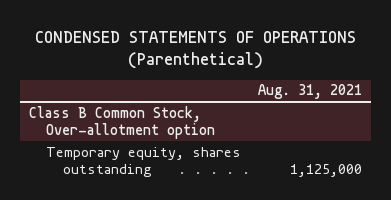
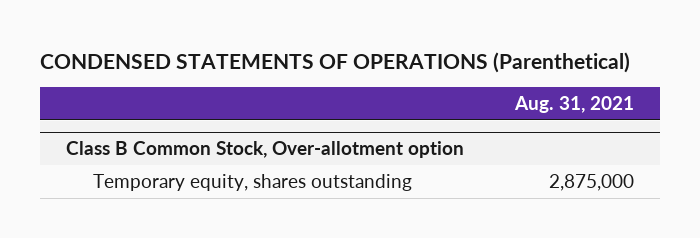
@ Class B Common Stock, Over-allotment option
- Temporary equity, shares outstanding | 1,125,000
+ Temporary equity, shares outstanding | 2,875,000

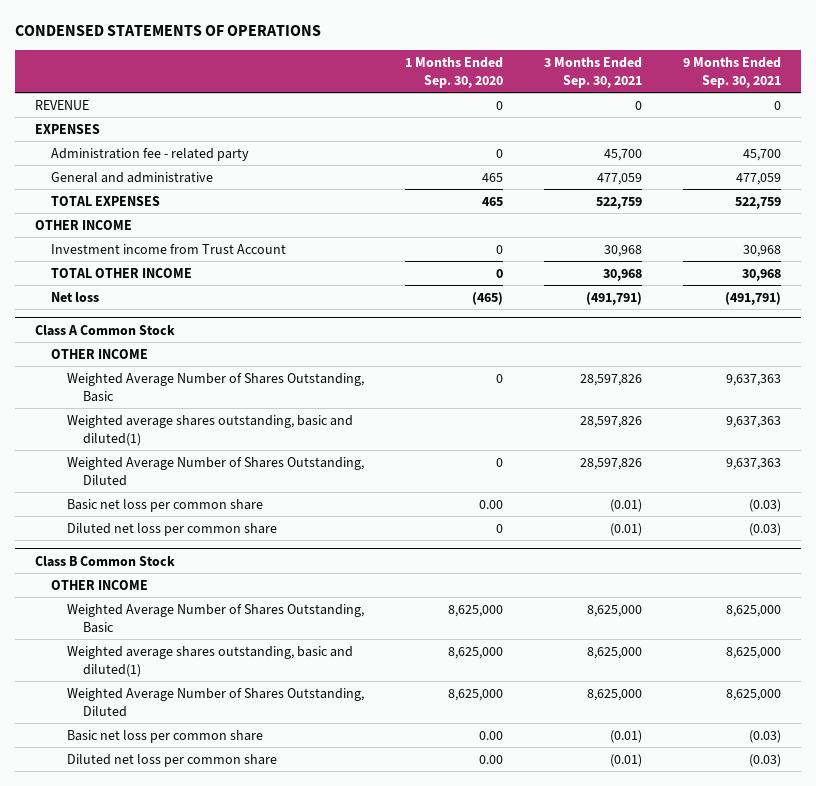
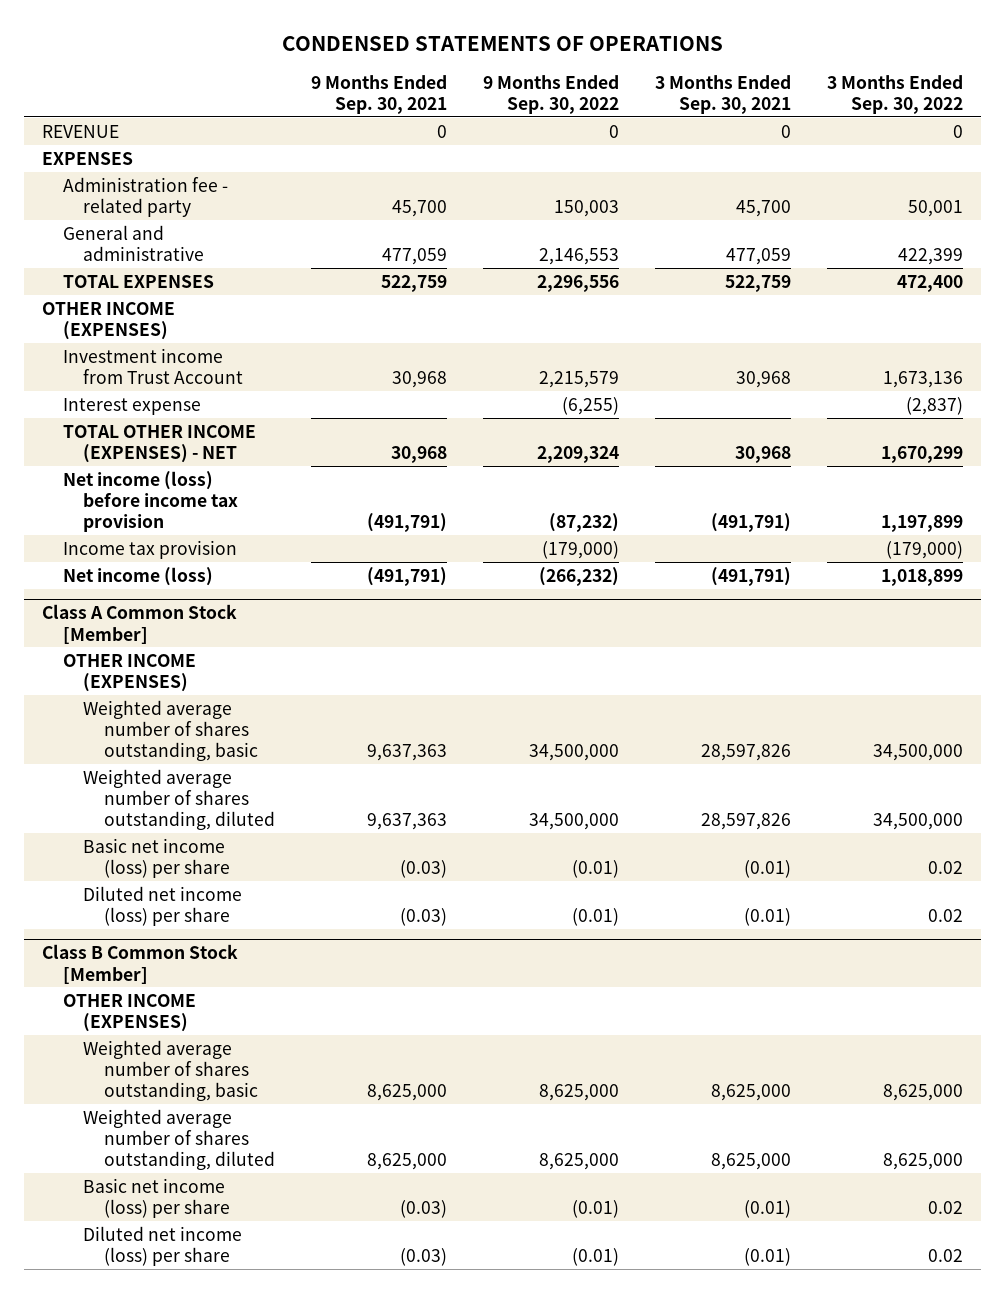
- | 1 Months Ended Sep. 30, 2020 | 3 Months Ended Sep. 30, 2021 | 9 Months Ended Sep. 30, 2021
+ | 9 Months Ended Sep. 30, 2021 | 9 Months Ended Sep. 30, 2022 | 3 Months Ended Sep. 30, 2021 | 3 Months Ended Sep. 30, 2022
- OTHER INCOME
+ OTHER INCOME (EXPENSES)
- TOTAL OTHER INCOME | 0 | 30,968 | 30,968
- Net loss | (465) | (491,791) | (491,791)
- Class A Common Stock
- OTHER INCOME
- Weighted Average Number of Shares Outstanding, Basic | 0 | 28,597,826 | 9,637,363
- Weighted average shares outstanding, basic and diluted(1) | | 28,597,826 | 9,637,363
- Weighted Average Number of Shares Outstanding, Diluted | 0 | 28,597,826 | 9,637,363
- Basic net loss per common share | 0.00 | (0.01) | (0.03)
- Diluted net loss per common share | 0 | (0.01) | (0.03)
- Class B Common Stock
- OTHER INCOME
- Weighted Average Number of Shares Outstanding, Basic | 8,625,000 | 8,625,000 | 8,625,000
- Weighted average shares outstanding, basic and diluted(1) | 8,625,000 | 8,625,000 | 8,625,000
- Weighted Average Number of Shares Outstanding, Diluted | 8,625,000 | 8,625,000 | 8,625,000
- Basic net loss per common share | 0.00 | (0.01) | (0.03)
- Diluted net loss per common share | 0.00 | (0.01) | (0.03)
+ Interest expense | | (6,255) | | (2,837)
+ TOTAL OTHER INCOME (EXPENSES) - NET | 30,968 | 2,209,324 | 30,968 | 1,670,299
+ Net income (loss) before income tax provision | (491,791) | (87,232) | (491,791) | 1,197,899
+ Income tax provision | | (179,000) | | (179,000)
+ Net income (loss) | (491,791) | (266,232) | (491,791) | 1,018,899
+ Class A Common Stock [Member]
+ OTHER INCOME (EXPENSES)
+ Weighted average number of shares outstanding, basic | 9,637,363 | 34,500,000 | 28,597,826 | 34,500,000
+ Weighted average number of shares outstanding, diluted | 9,637,363 | 34,500,000 | 28,597,826 | 34,500,000
+ Basic net income (loss) per share | (0.03) | (0.01) | (0.01) | 0.02
+ Diluted net income (loss) per share | (0.03) | (0.01) | (0.01) | 0.02
+ Class B Common Stock [Member]
+ OTHER INCOME (EXPENSES)
+ Weighted average number of shares outstanding, basic | 8,625,000 | 8,625,000 | 8,625,000 | 8,625,000
+ Weighted average number of shares outstanding, diluted | 8,625,000 | 8,625,000 | 8,625,000 | 8,625,000
+ Basic net income (loss) per share | (0.03) | (0.01) | (0.01) | 0.02
+ Diluted net income (loss) per share | (0.03) | (0.01) | (0.01) | 0.02

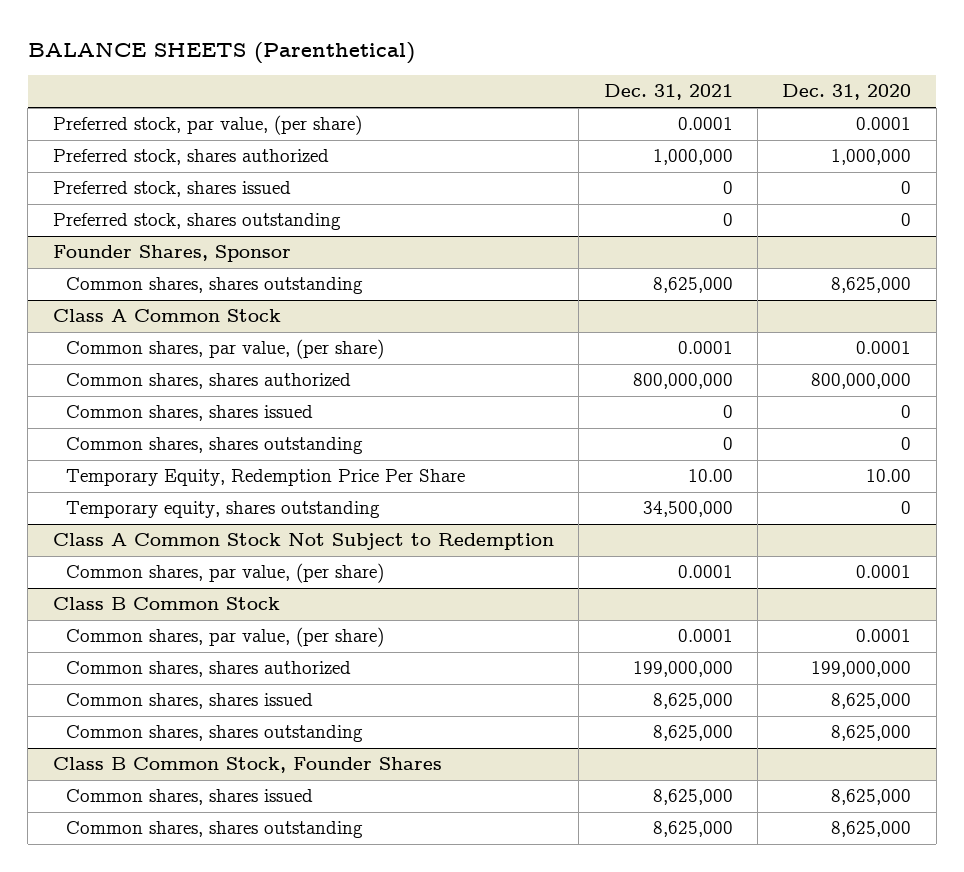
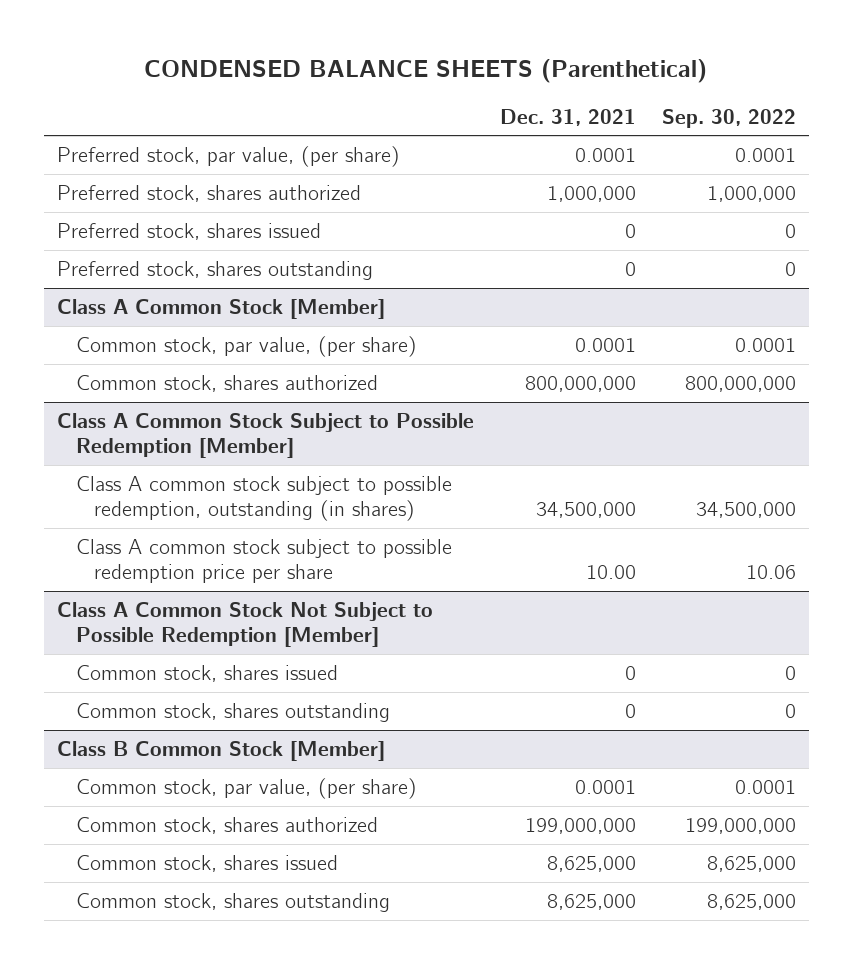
- BALANCE SHEETS (Parenthetical)
+ CONDENSED BALANCE SHEETS (Parenthetical)
- | Dec. 31, 2021 | Dec. 31, 2020
+ | Dec. 31, 2021 | Sep. 30, 2022
- Founder Shares, Sponsor
- Common shares, shares outstanding | 8,625,000 | 8,625,000
- Class A Common Stock
- Common shares, par value, (per share) | 0.0001 | 0.0001
- Common shares, shares authorized | 800,000,000 | 800,000,000
- Common shares, shares issued | 0 | 0
- Common shares, shares outstanding | 0 | 0
- Temporary Equity, Redemption Price Per Share | 10.00 | 10.00
- Temporary equity, shares outstanding | 34,500,000 | 0
- Class A Common Stock Not Subject to Redemption
- Common shares, par value, (per share) | 0.0001 | 0.0001
- Class B Common Stock
- Common shares, par value, (per share) | 0.0001 | 0.0001
- Common shares, shares authorized | 199,000,000 | 199,000,000
- Common shares, shares issued | 8,625,000 | 8,625,000
- Common shares, shares outstanding | 8,625,000 | 8,625,000
- Class B Common Stock, Founder Shares
- Common shares, shares issued | 8,625,000 | 8,625,000
- Common shares, shares outstanding | 8,625,000 | 8,625,000
+ Class A Common Stock [Member]
+ Common stock, par value, (per share) | 0.0001 | 0.0001
+ Common stock, shares authorized | 800,000,000 | 800,000,000
+ Class A Common Stock Subject to Possible Redemption [Member]
+ Class A common stock subject to possible redemption, outstanding (in shares) | 34,500,000 | 34,500,000
+ Class A common stock subject to possible redemption price per share | 10.00 | 10.06
+ Class A Common Stock Not Subject to Possible Redemption [Member]
+ Common stock, shares issued | 0 | 0
+ Common stock, shares outstanding | 0 | 0
+ Class B Common Stock [Member]
+ Common stock, par value, (per share) | 0.0001 | 0.0001
+ Common stock, shares authorized | 199,000,000 | 199,000,000
+ Common stock, shares issued | 8,625,000 | 8,625,000
+ Common stock, shares outstanding | 8,625,000 | 8,625,000

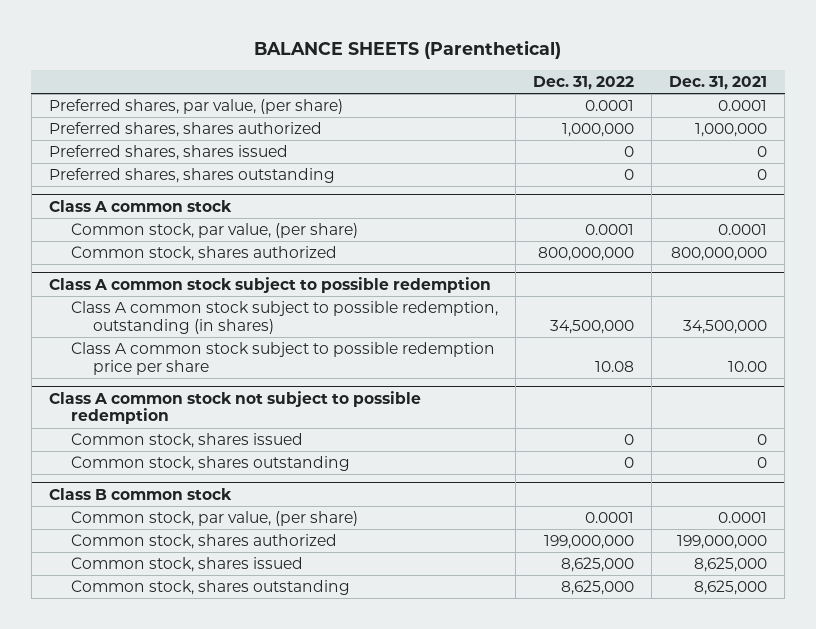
- CONDENSED BALANCE SHEETS (Parenthetical)
+ BALANCE SHEETS (Parenthetical)
- | Dec. 31, 2021 | Sep. 30, 2022
+ | Dec. 31, 2022 | Dec. 31, 2021
- Preferred stock, par value, (per share) | 0.0001 | 0.0001
- Preferred stock, shares authorized | 1,000,000 | 1,000,000
- Preferred stock, shares issued | 0 | 0
- Preferred stock, shares outstanding | 0 | 0
- Class A Common Stock [Member]
+ Preferred shares, par value, (per share) | 0.0001 | 0.0001
+ Preferred shares, shares authorized | 1,000,000 | 1,000,000
+ Preferred shares, shares issued | 0 | 0
+ Preferred shares, shares outstanding | 0 | 0
+ Class A common stock
- Class A Common Stock Subject to Possible Redemption [Member]
+ Class A common stock subject to possible redemption
- Class A Common Stock Not Subject to Possible Redemption [Member]
+ Class A common stock not subject to possible redemption
- Class B Common Stock [Member]
+ Class B common stock

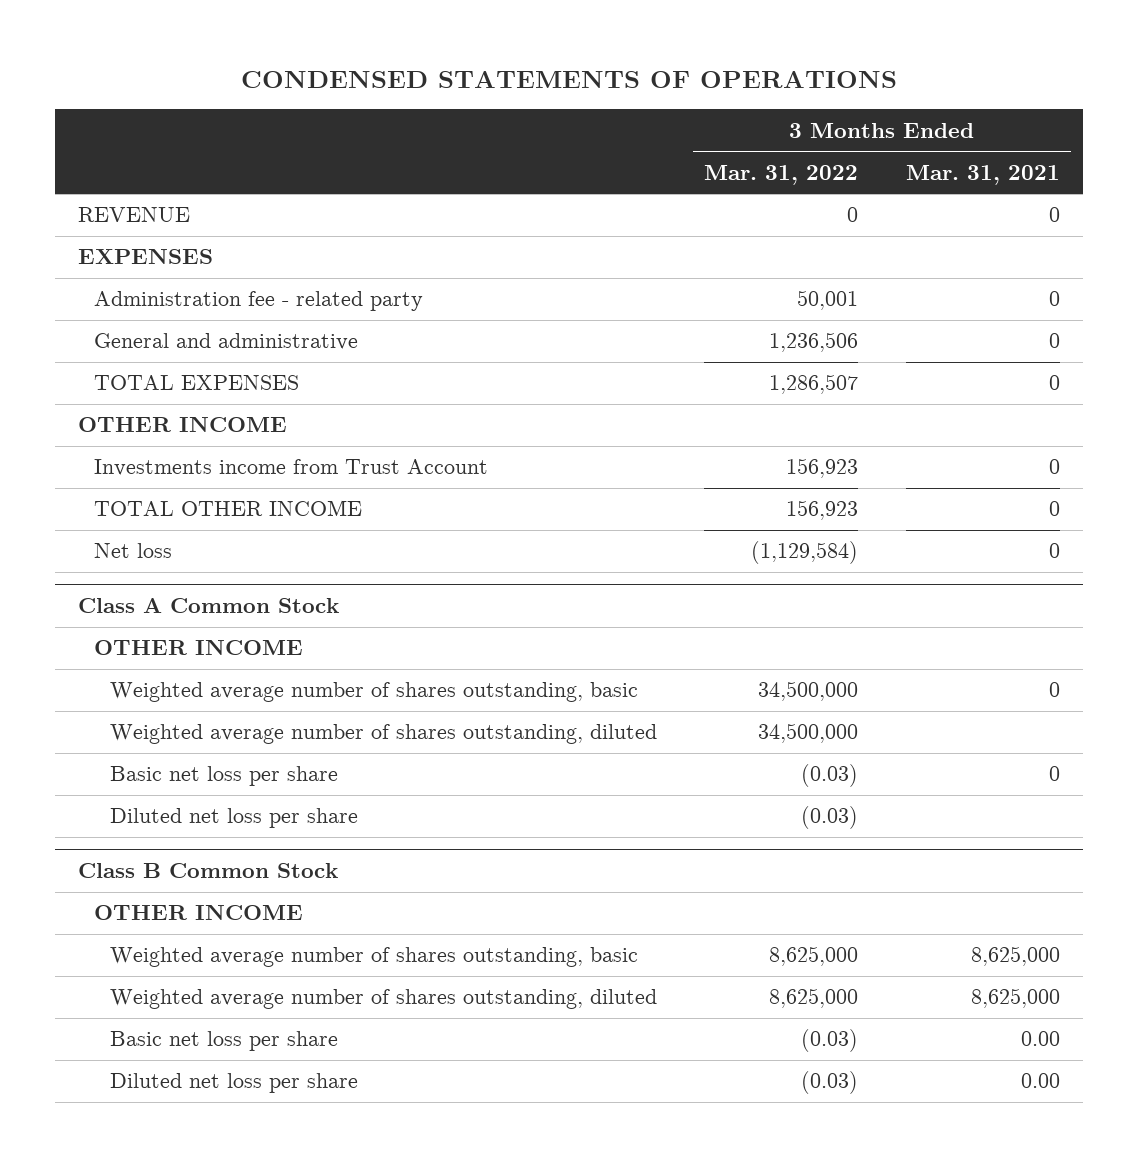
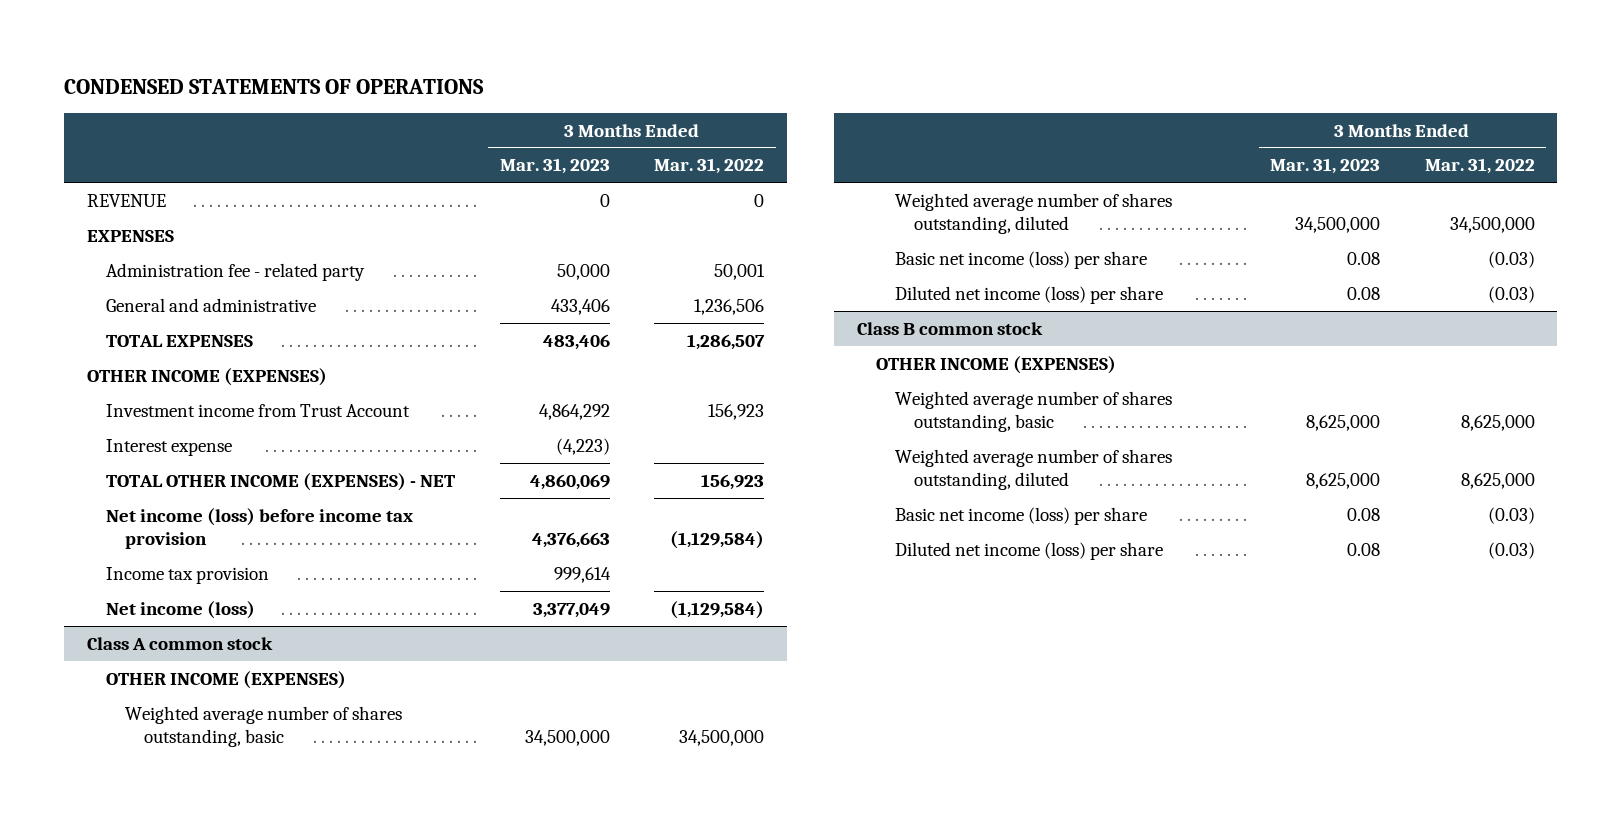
- | 3 Months Ended Mar. 31, 2022 | 3 Months Ended Mar. 31, 2021
+ | 3 Months Ended Mar. 31, 2023 | 3 Months Ended Mar. 31, 2022
- OTHER INCOME
- Investments income from Trust Account | 156,923 | 0
- TOTAL OTHER INCOME | 156,923 | 0
- Net loss | (1,129,584) | 0
- Class A Common Stock
- OTHER INCOME
+ OTHER INCOME (EXPENSES)
+ Investment income from Trust Account | 4,864,292 | 156,923
+ Interest expense | (4,223) |
+ TOTAL OTHER INCOME (EXPENSES) - NET | 4,860,069 | 156,923
+ Net income (loss) before income tax provision | 4,376,663 | (1,129,584)
+ Income tax provision | 999,614 |
+ Net income (loss) | 3,377,049 | (1,129,584)
+ Class A common stock
+ OTHER INCOME (EXPENSES)
- Basic net loss per share | (0.03) | 0
- Diluted net loss per share | (0.03) |
- Class B Common Stock
- OTHER INCOME
+ Basic net income (loss) per share | 0.08 | (0.03)
+ Diluted net income (loss) per share | 0.08 | (0.03)
+ Class B common stock
+ OTHER INCOME (EXPENSES)
- Basic net loss per share | (0.03) | 0.00
- Diluted net loss per share | (0.03) | 0.00
+ Basic net income (loss) per share | 0.08 | (0.03)
+ Diluted net income (loss) per share | 0.08 | (0.03)

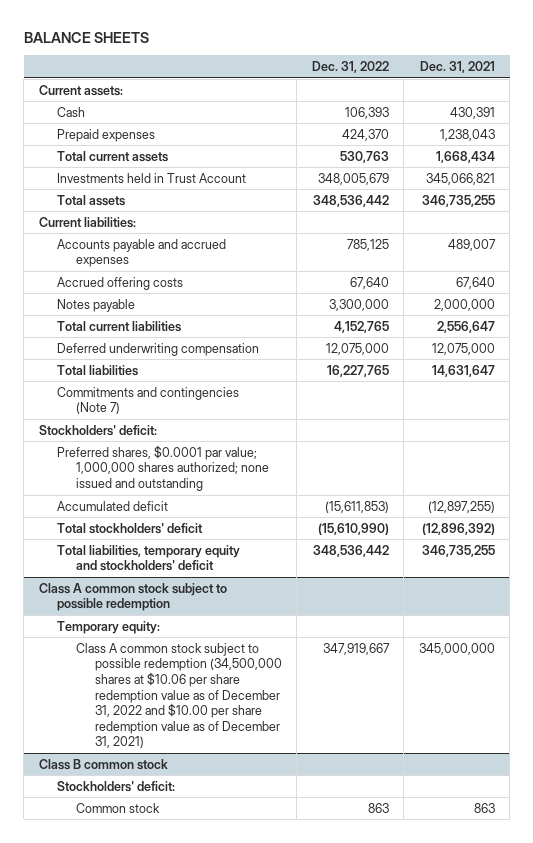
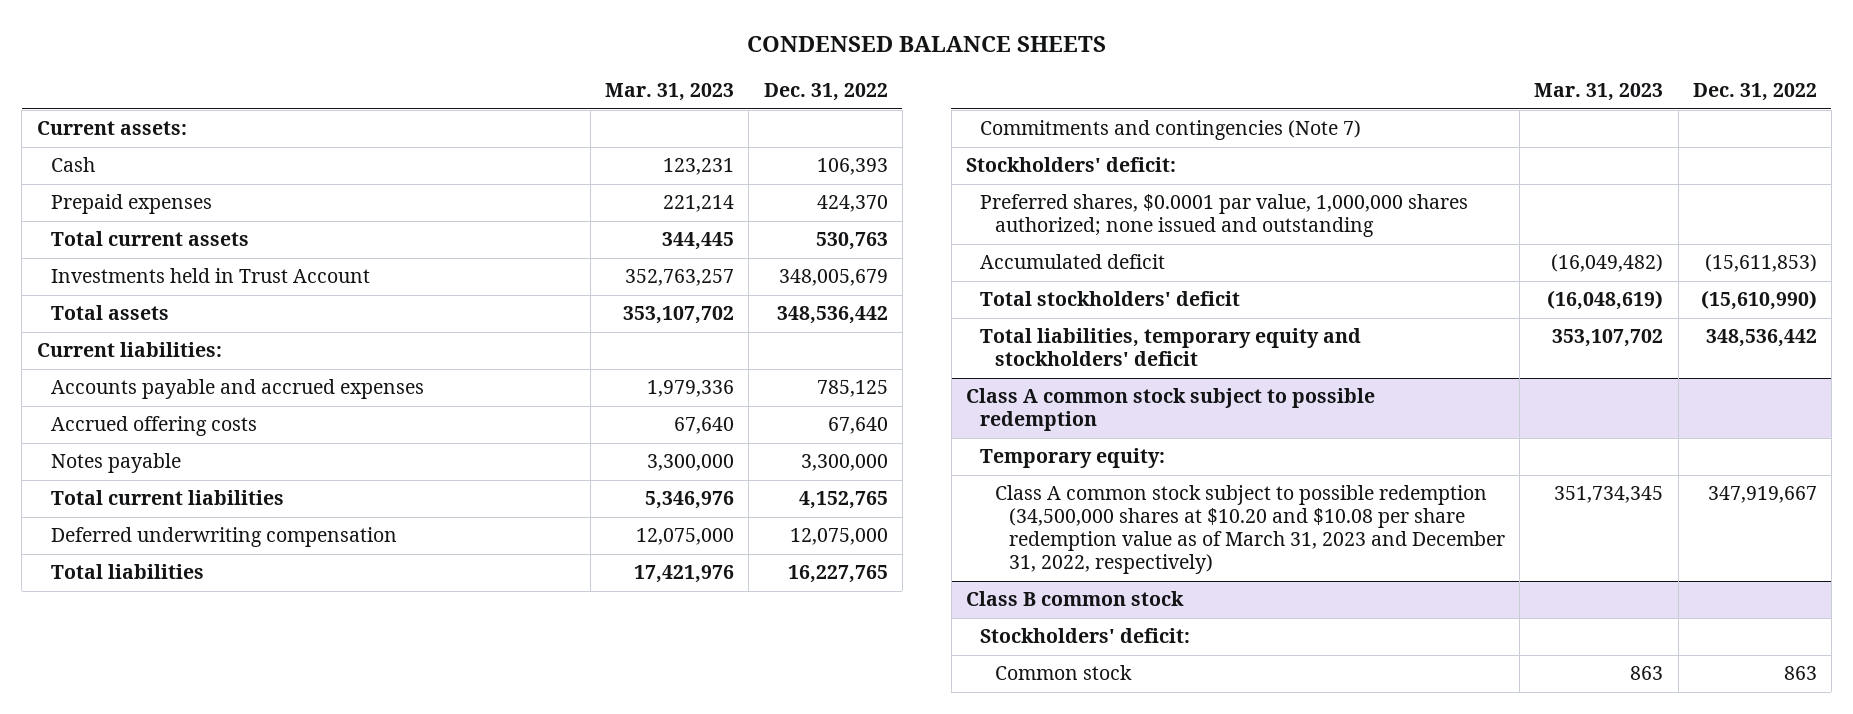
- BALANCE SHEETS
+ CONDENSED BALANCE SHEETS
- | Dec. 31, 2022 | Dec. 31, 2021
+ | Mar. 31, 2023 | Dec. 31, 2022
- Preferred shares, $0.0001 par value; 1,000,000 shares authorized; none issued and outstanding
+ Preferred shares, $0.0001 par value, 1,000,000 shares authorized; none issued and outstanding
@ Class A common stock subject to possible redemption
- Class A common stock subject to possible redemption (34,500,000 shares at $10.06 per share redemption value as of December 31, 2022 and $10.00 per share redemption value as of December 31, 2021) | 347,919,667 | 345,000,000
+ Class A common stock subject to possible redemption (34,500,000 shares at $10.20 and $10.08 per share redemption value as of March 31, 2023 and December 31, 2022, respectively) | 351,734,345 | 347,919,667

